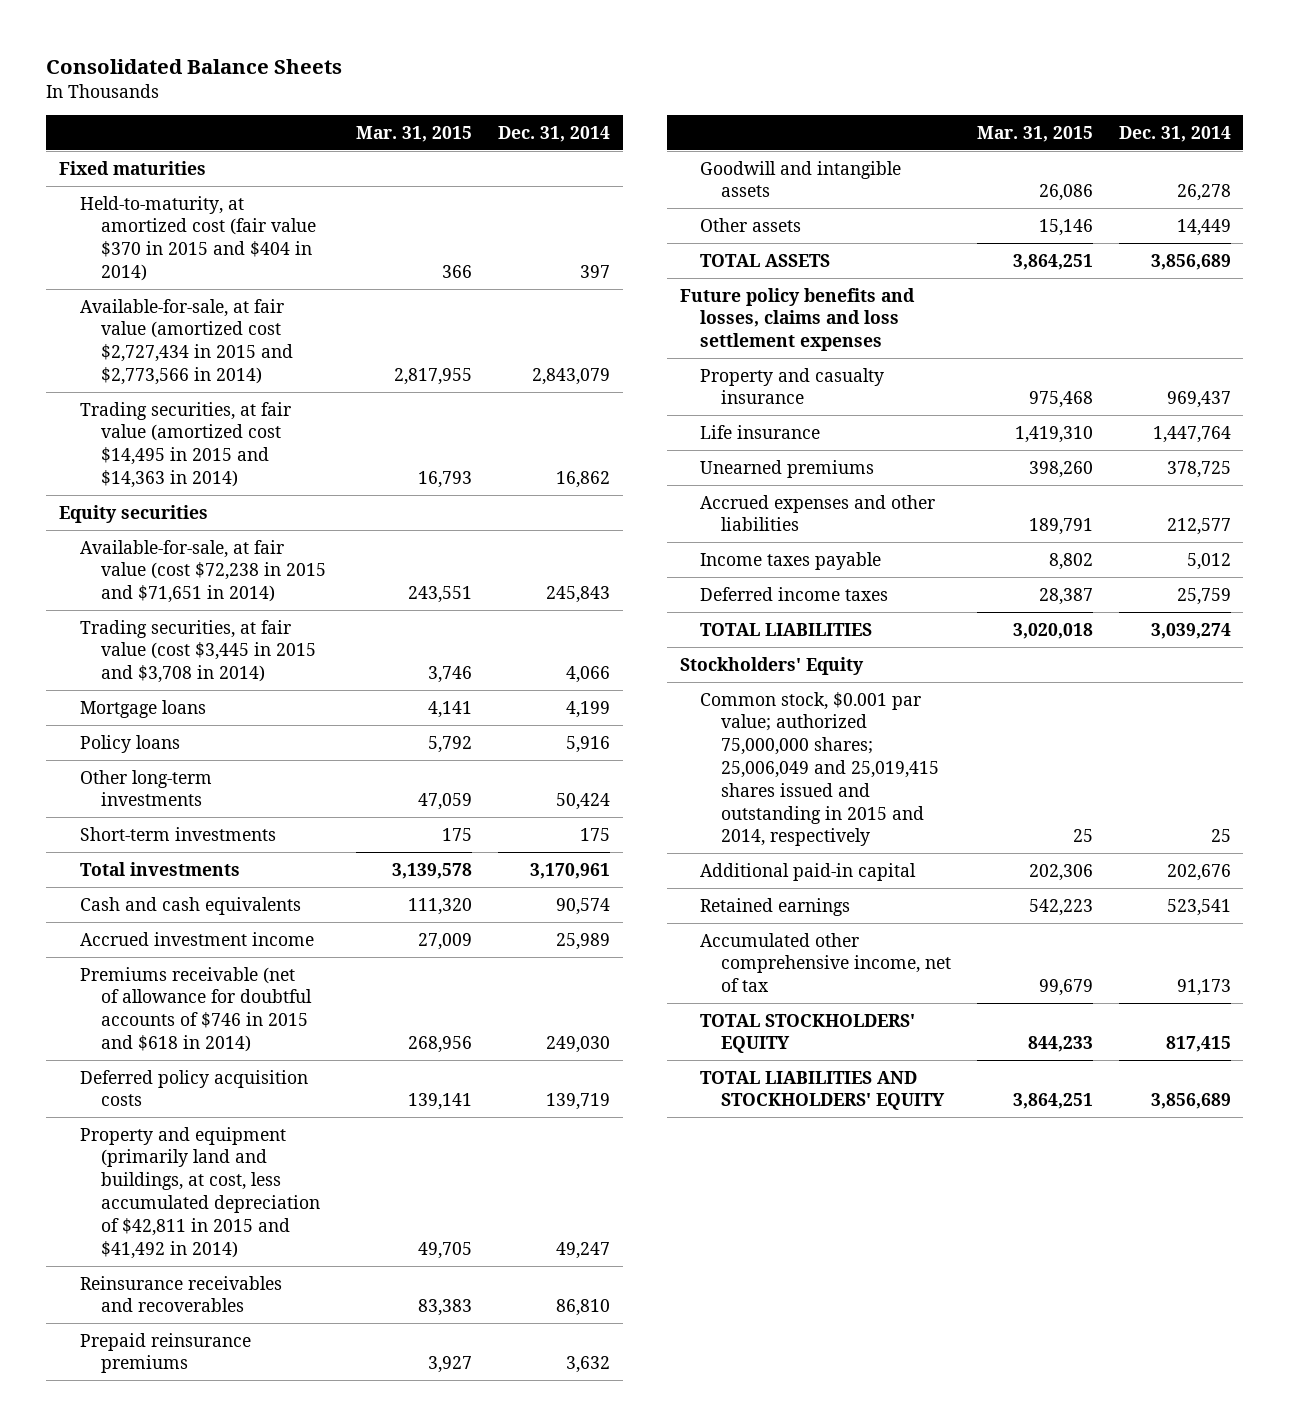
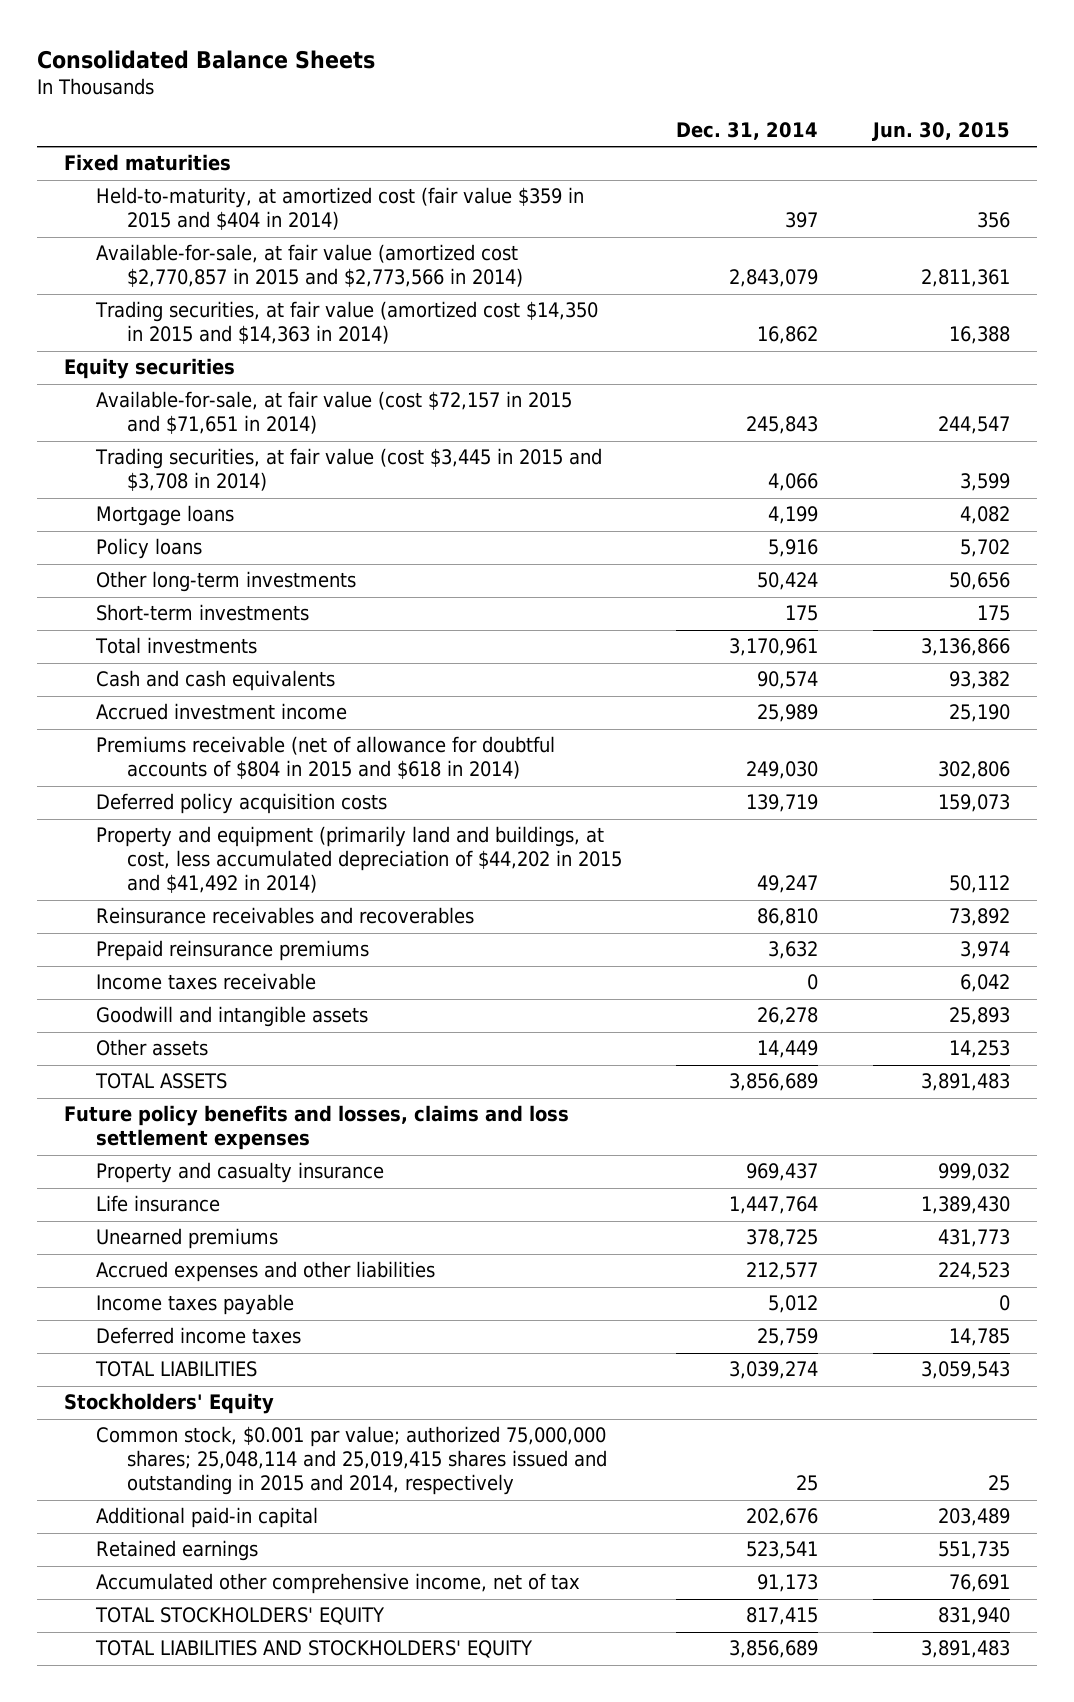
- | Mar. 31, 2015 | Dec. 31, 2014
+ | Dec. 31, 2014 | Jun. 30, 2015
- Held-to-maturity, at amortized cost (fair value $370 in 2015 and $404 in 2014) | 366 | 397
- Available-for-sale, at fair value (amortized cost $2,727,434 in 2015 and $2,773,566 in 2014) | 2,817,955 | 2,843,079
- Trading securities, at fair value (amortized cost $14,495 in 2015 and $14,363 in 2014) | 16,793 | 16,862
+ Held-to-maturity, at amortized cost (fair value $359 in 2015 and $404 in 2014) | 397 | 356
+ Available-for-sale, at fair value (amortized cost $2,770,857 in 2015 and $2,773,566 in 2014) | 2,843,079 | 2,811,361
+ Trading securities, at fair value (amortized cost $14,350 in 2015 and $14,363 in 2014) | 16,862 | 16,388
- Available-for-sale, at fair value (cost $72,238 in 2015 and $71,651 in 2014) | 243,551 | 245,843
+ Available-for-sale, at fair value (cost $72,157 in 2015 and $71,651 in 2014) | 245,843 | 244,547
- Premiums receivable (net of allowance for doubtful accounts of $746 in 2015 and $618 in 2014) | 268,956 | 249,030
+ Premiums receivable (net of allowance for doubtful accounts of $804 in 2015 and $618 in 2014) | 249,030 | 302,806
- Property and equipment (primarily land and buildings, at cost, less accumulated depreciation of $42,811 in 2015 and $41,492 in 2014) | 49,705 | 49,247
+ Property and equipment (primarily land and buildings, at cost, less accumulated depreciation of $44,202 in 2015 and $41,492 in 2014) | 49,247 | 50,112
+ Income taxes receivable | 0 | 6,042
- Common stock, $0.001 par value; authorized 75,000,000 shares; 25,006,049 and 25,019,415 shares issued and outstanding in 2015 and 2014, respectively | 25 | 25
+ Common stock, $0.001 par value; authorized 75,000,000 shares; 25,048,114 and 25,019,415 shares issued and outstanding in 2015 and 2014, respectively | 25 | 25

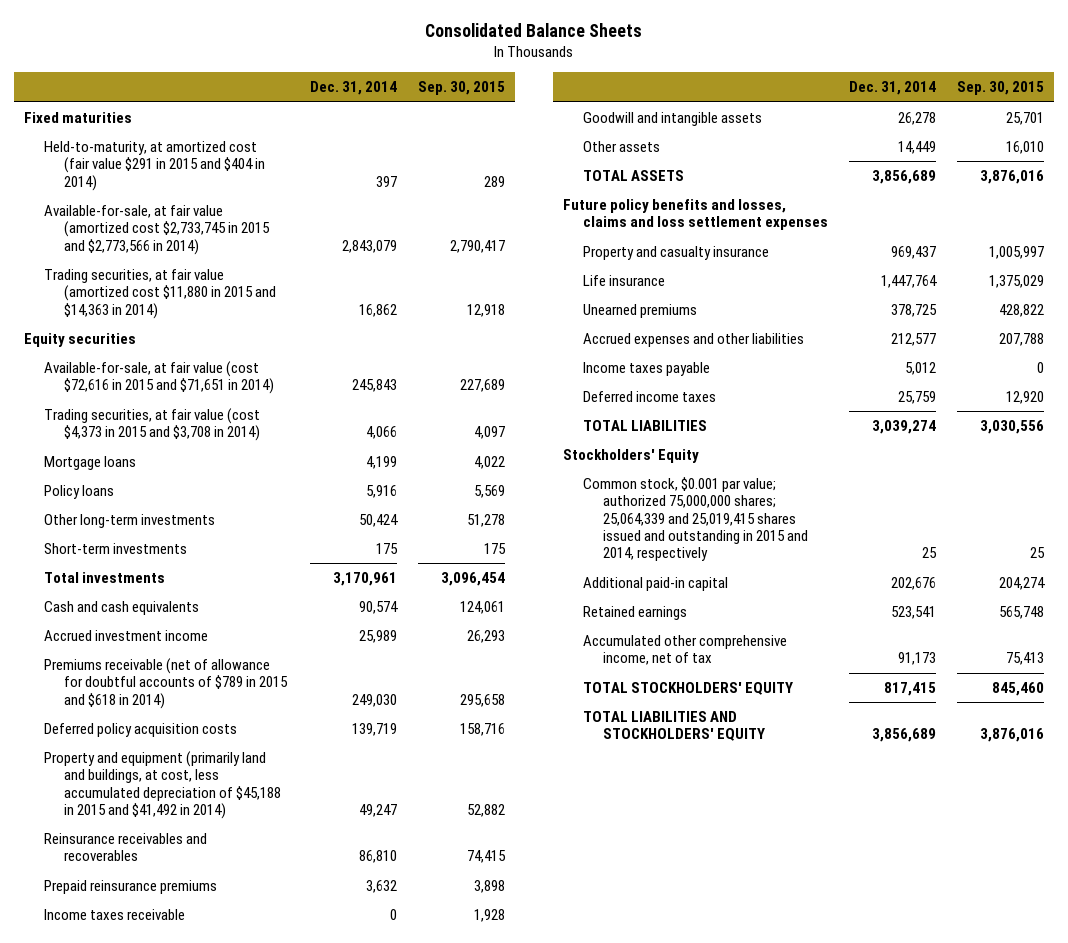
- | Dec. 31, 2014 | Jun. 30, 2015
+ | Dec. 31, 2014 | Sep. 30, 2015
- Held-to-maturity, at amortized cost (fair value $359 in 2015 and $404 in 2014) | 397 | 356
- Available-for-sale, at fair value (amortized cost $2,770,857 in 2015 and $2,773,566 in 2014) | 2,843,079 | 2,811,361
- Trading securities, at fair value (amortized cost $14,350 in 2015 and $14,363 in 2014) | 16,862 | 16,388
+ Held-to-maturity, at amortized cost (fair value $291 in 2015 and $404 in 2014) | 397 | 289
+ Available-for-sale, at fair value (amortized cost $2,733,745 in 2015 and $2,773,566 in 2014) | 2,843,079 | 2,790,417
+ Trading securities, at fair value (amortized cost $11,880 in 2015 and $14,363 in 2014) | 16,862 | 12,918
- Available-for-sale, at fair value (cost $72,157 in 2015 and $71,651 in 2014) | 245,843 | 244,547
- Trading securities, at fair value (cost $3,445 in 2015 and $3,708 in 2014) | 4,066 | 3,599
+ Available-for-sale, at fair value (cost $72,616 in 2015 and $71,651 in 2014) | 245,843 | 227,689
+ Trading securities, at fair value (cost $4,373 in 2015 and $3,708 in 2014) | 4,066 | 4,097
- Premiums receivable (net of allowance for doubtful accounts of $804 in 2015 and $618 in 2014) | 249,030 | 302,806
+ Premiums receivable (net of allowance for doubtful accounts of $789 in 2015 and $618 in 2014) | 249,030 | 295,658
- Property and equipment (primarily land and buildings, at cost, less accumulated depreciation of $44,202 in 2015 and $41,492 in 2014) | 49,247 | 50,112
+ Property and equipment (primarily land and buildings, at cost, less accumulated depreciation of $45,188 in 2015 and $41,492 in 2014) | 49,247 | 52,882
- Common stock, $0.001 par value; authorized 75,000,000 shares; 25,048,114 and 25,019,415 shares issued and outstanding in 2015 and 2014, respectively | 25 | 25
+ Common stock, $0.001 par value; authorized 75,000,000 shares; 25,064,339 and 25,019,415 shares issued and outstanding in 2015 and 2014, respectively | 25 | 25

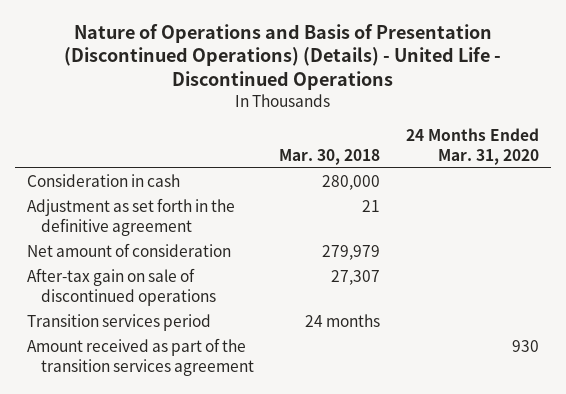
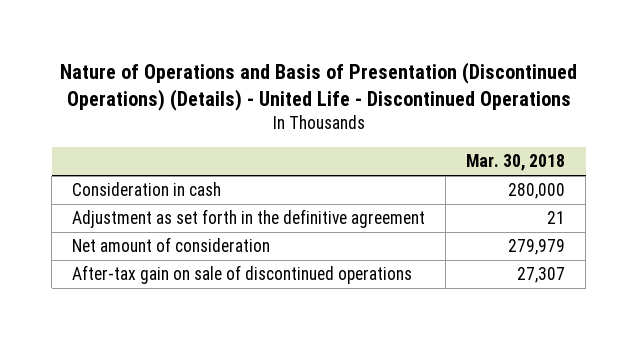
- | Mar. 30, 2018 | 24 Months Ended Mar. 31, 2020
+ | Mar. 30, 2018
- Transition services period | 24 months |
- Amount received as part of the transition services agreement | | 930

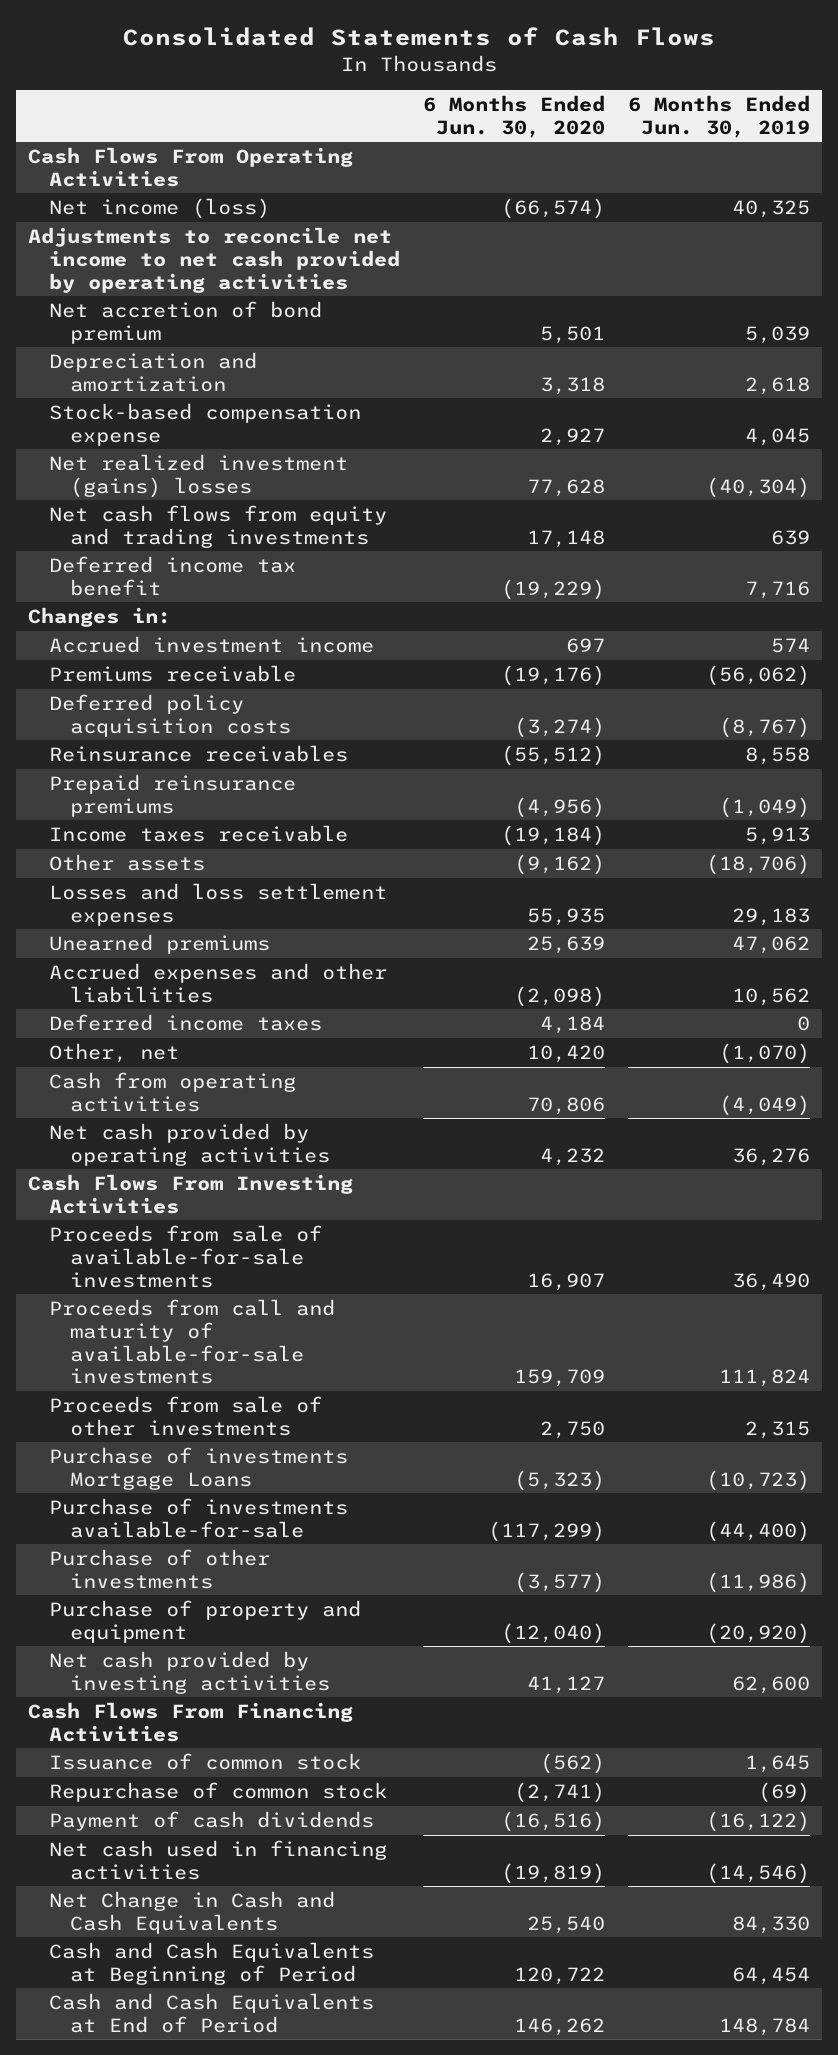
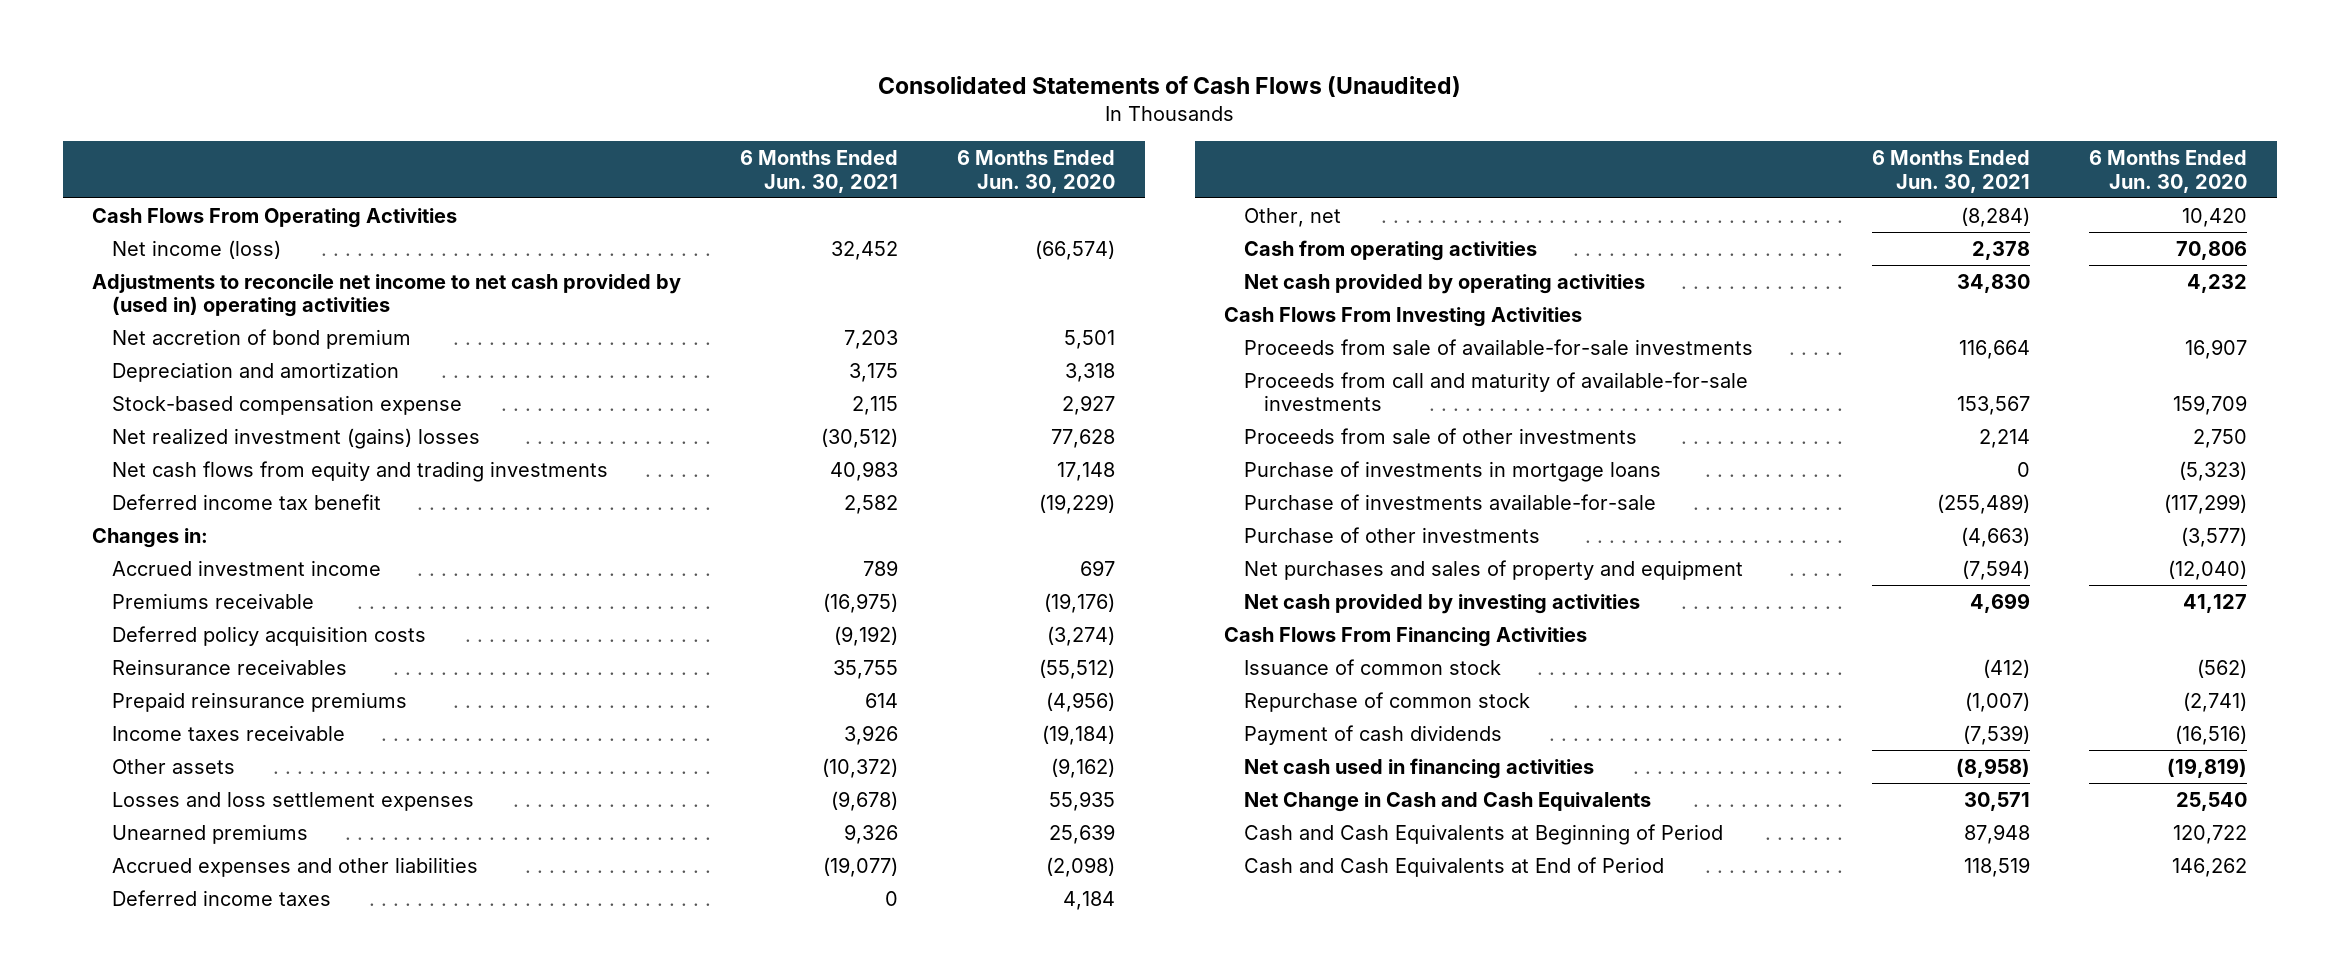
- Consolidated Statements of Cash Flows
+ Consolidated Statements of Cash Flows (Unaudited)
- | 6 Months Ended Jun. 30, 2020 | 6 Months Ended Jun. 30, 2019
+ | 6 Months Ended Jun. 30, 2021 | 6 Months Ended Jun. 30, 2020
- Adjustments to reconcile net income to net cash provided by operating activities
+ Adjustments to reconcile net income to net cash provided by (used in) operating activities
- Purchase of investments Mortgage Loans | (5,323) | (10,723)
+ Purchase of investments in mortgage loans | 0 | (5,323)
- Purchase of property and equipment | (12,040) | (20,920)
+ Net purchases and sales of property and equipment | (7,594) | (12,040)

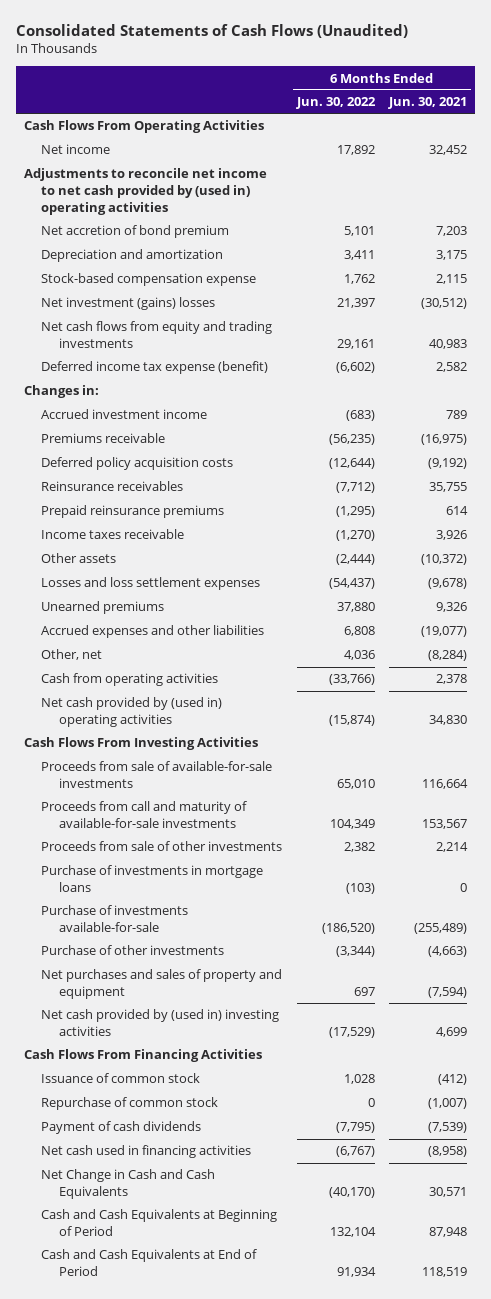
- | 6 Months Ended Jun. 30, 2021 | 6 Months Ended Jun. 30, 2020
+ | 6 Months Ended Jun. 30, 2022 | 6 Months Ended Jun. 30, 2021
- Net income (loss) | 32,452 | (66,574)
+ Net income | 17,892 | 32,452
- Net realized investment (gains) losses | (30,512) | 77,628
+ Net investment (gains) losses | 21,397 | (30,512)
- Deferred income tax benefit | 2,582 | (19,229)
+ Deferred income tax expense (benefit) | (6,602) | 2,582
- Deferred income taxes | 0 | 4,184
- Net cash provided by operating activities | 34,830 | 4,232
+ Net cash provided by (used in) operating activities | (15,874) | 34,830
- Net cash provided by investing activities | 4,699 | 41,127
+ Net cash provided by (used in) investing activities | (17,529) | 4,699

